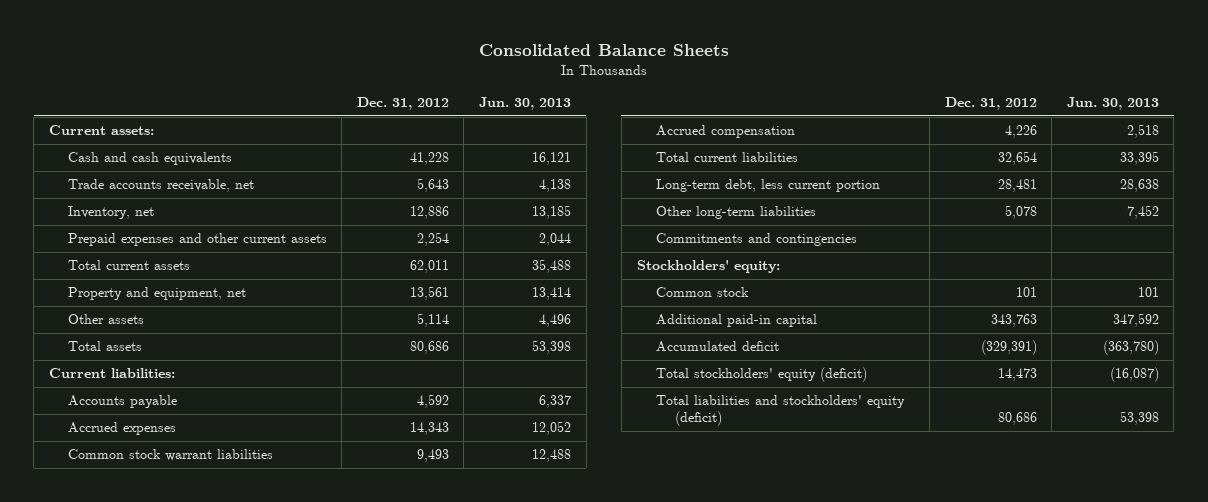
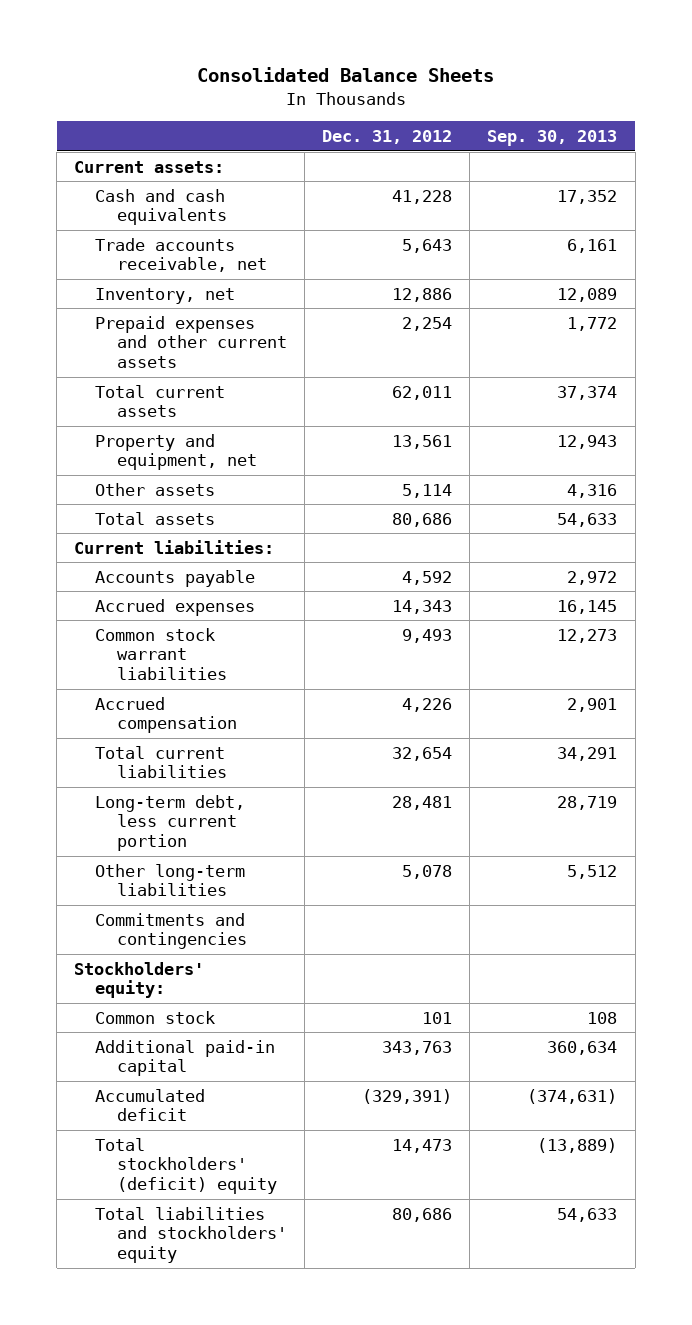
- | Dec. 31, 2012 | Jun. 30, 2013
+ | Dec. 31, 2012 | Sep. 30, 2013
- Total stockholders' equity (deficit) | 14,473 | (16,087)
- Total liabilities and stockholders' equity (deficit) | 80,686 | 53,398
+ Total stockholders' (deficit) equity | 14,473 | (13,889)
+ Total liabilities and stockholders' equity | 80,686 | 54,633

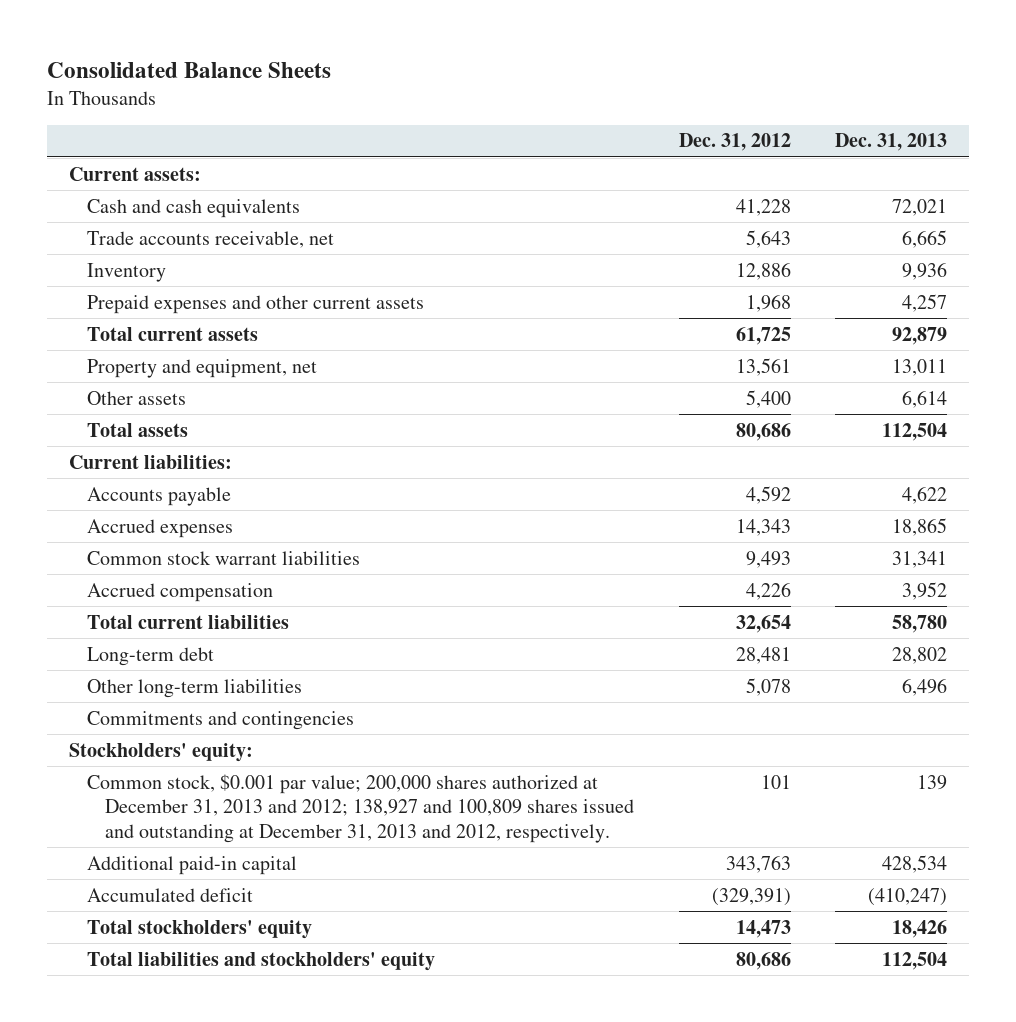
- | Dec. 31, 2012 | Sep. 30, 2013
+ | Dec. 31, 2012 | Dec. 31, 2013
- Inventory, net | 12,886 | 12,089
- Prepaid expenses and other current assets | 2,254 | 1,772
- Total current assets | 62,011 | 37,374
+ Inventory | 12,886 | 9,936
+ Prepaid expenses and other current assets | 1,968 | 4,257
+ Total current assets | 61,725 | 92,879
- Other assets | 5,114 | 4,316
+ Other assets | 5,400 | 6,614
- Long-term debt, less current portion | 28,481 | 28,719
+ Long-term debt | 28,481 | 28,802
- Common stock | 101 | 108
+ Common stock, $0.001 par value; 200,000 shares authorized at December 31, 2013 and 2012; 138,927 and 100,809 shares issued and outstanding at December 31, 2013 and 2012, respectively. | 101 | 139
- Total stockholders' (deficit) equity | 14,473 | (13,889)
+ Total stockholders' equity | 14,473 | 18,426

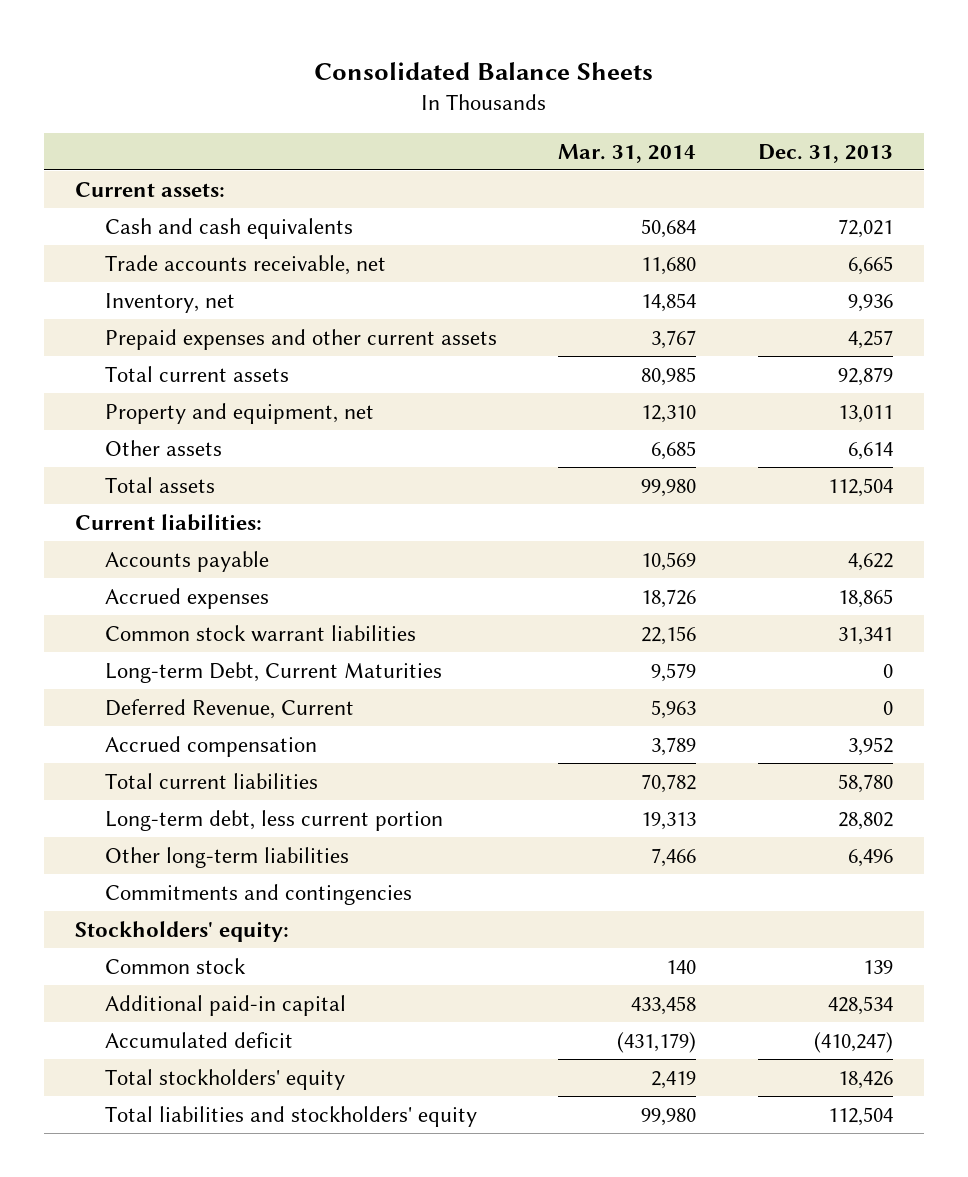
- | Dec. 31, 2012 | Dec. 31, 2013
+ | Mar. 31, 2014 | Dec. 31, 2013
- Inventory | 12,886 | 9,936
+ Inventory, net | 14,854 | 9,936
+ Long-term Debt, Current Maturities | 9,579 | 0
+ Deferred Revenue, Current | 5,963 | 0
- Long-term debt | 28,481 | 28,802
+ Long-term debt, less current portion | 19,313 | 28,802
- Common stock, $0.001 par value; 200,000 shares authorized at December 31, 2013 and 2012; 138,927 and 100,809 shares issued and outstanding at December 31, 2013 and 2012, respectively. | 101 | 139
+ Common stock | 140 | 139

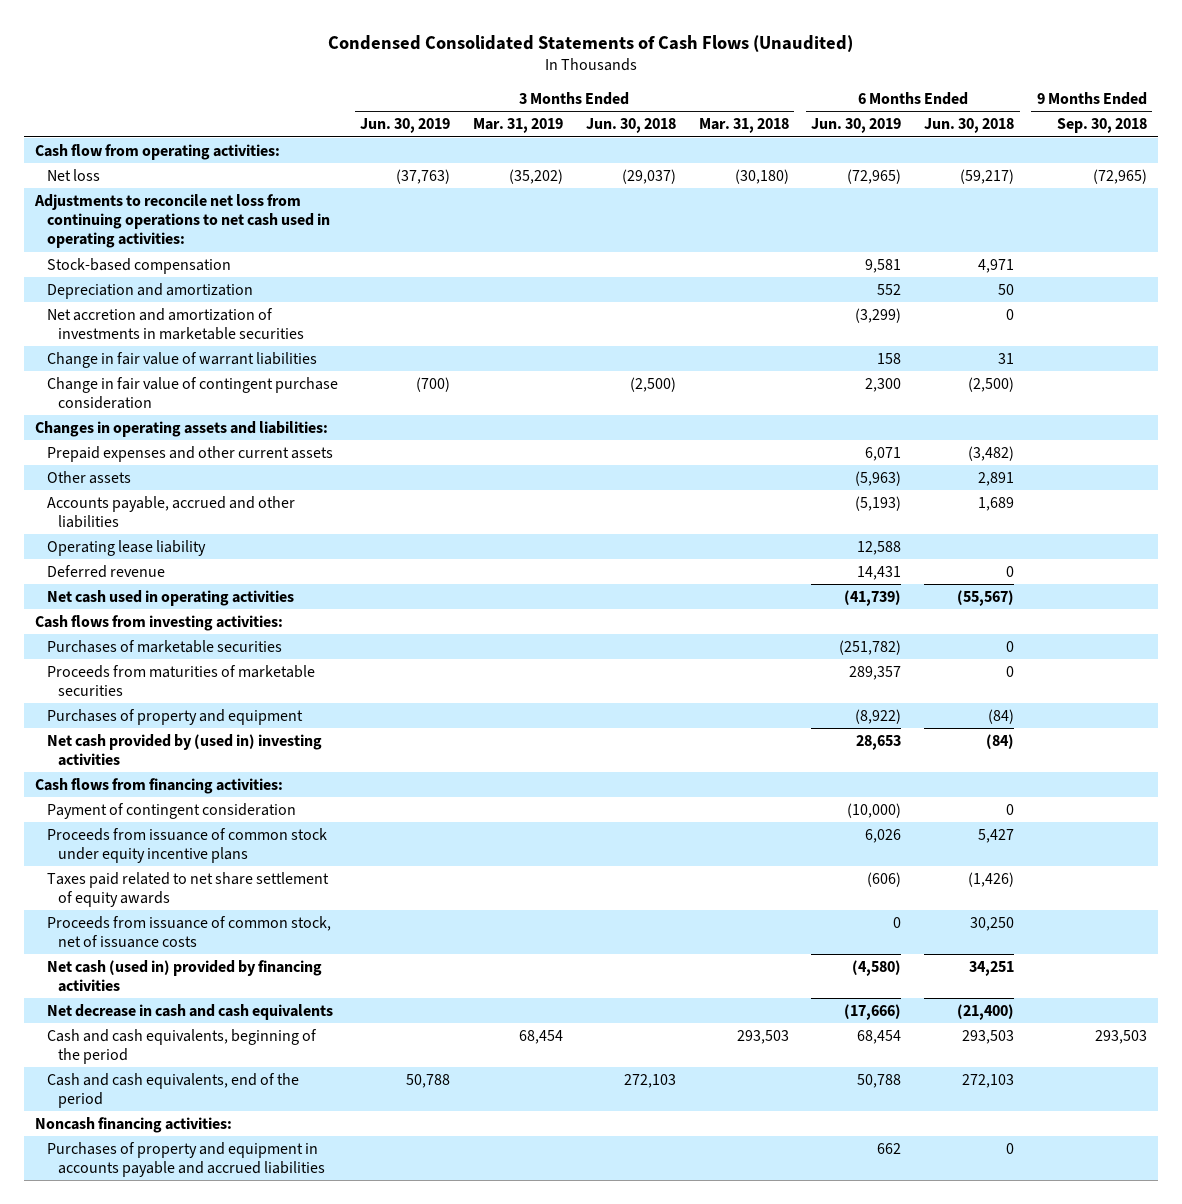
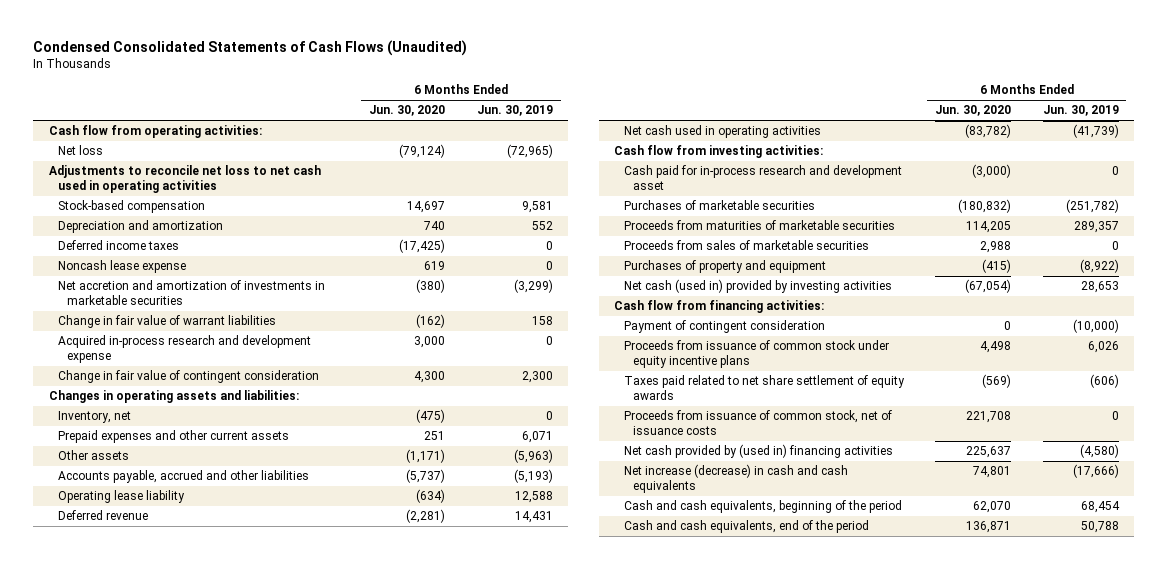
- | 3 Months Ended Jun. 30, 2019 | 3 Months Ended Mar. 31, 2019 | 3 Months Ended Jun. 30, 2018 | 3 Months Ended Mar. 31, 2018 | 6 Months Ended Jun. 30, 2019 | 6 Months Ended Jun. 30, 2018 | 9 Months Ended Sep. 30, 2018
+ | 6 Months Ended Jun. 30, 2020 | 6 Months Ended Jun. 30, 2019
- Adjustments to reconcile net loss from continuing operations to net cash used in operating activities:
+ Adjustments to reconcile net loss to net cash used in operating activities
+ Deferred income taxes | (17,425) | 0
+ Noncash lease expense | 619 | 0
- Change in fair value of contingent purchase consideration | (700) | | (2,500) | | 2,300 | (2,500) |
+ Acquired in-process research and development expense | 3,000 | 0
+ Change in fair value of contingent consideration | 4,300 | 2,300
+ Inventory, net | (475) | 0
- Cash flows from investing activities:
+ Cash flow from investing activities:
+ Cash paid for in-process research and development asset | (3,000) | 0
+ Proceeds from sales of marketable securities | 2,988 | 0
- Net cash provided by (used in) investing activities | | | | | 28,653 | (84) |
- Cash flows from financing activities:
+ Net cash (used in) provided by investing activities | (67,054) | 28,653
+ Cash flow from financing activities:
- Net cash (used in) provided by financing activities | | | | | (4,580) | 34,251 |
- Net decrease in cash and cash equivalents | | | | | (17,666) | (21,400) |
+ Net cash provided by (used in) financing activities | 225,637 | (4,580)
+ Net increase (decrease) in cash and cash equivalents | 74,801 | (17,666)
- Noncash financing activities:
- Purchases of property and equipment in accounts payable and accrued liabilities | | | | | 662 | 0 |

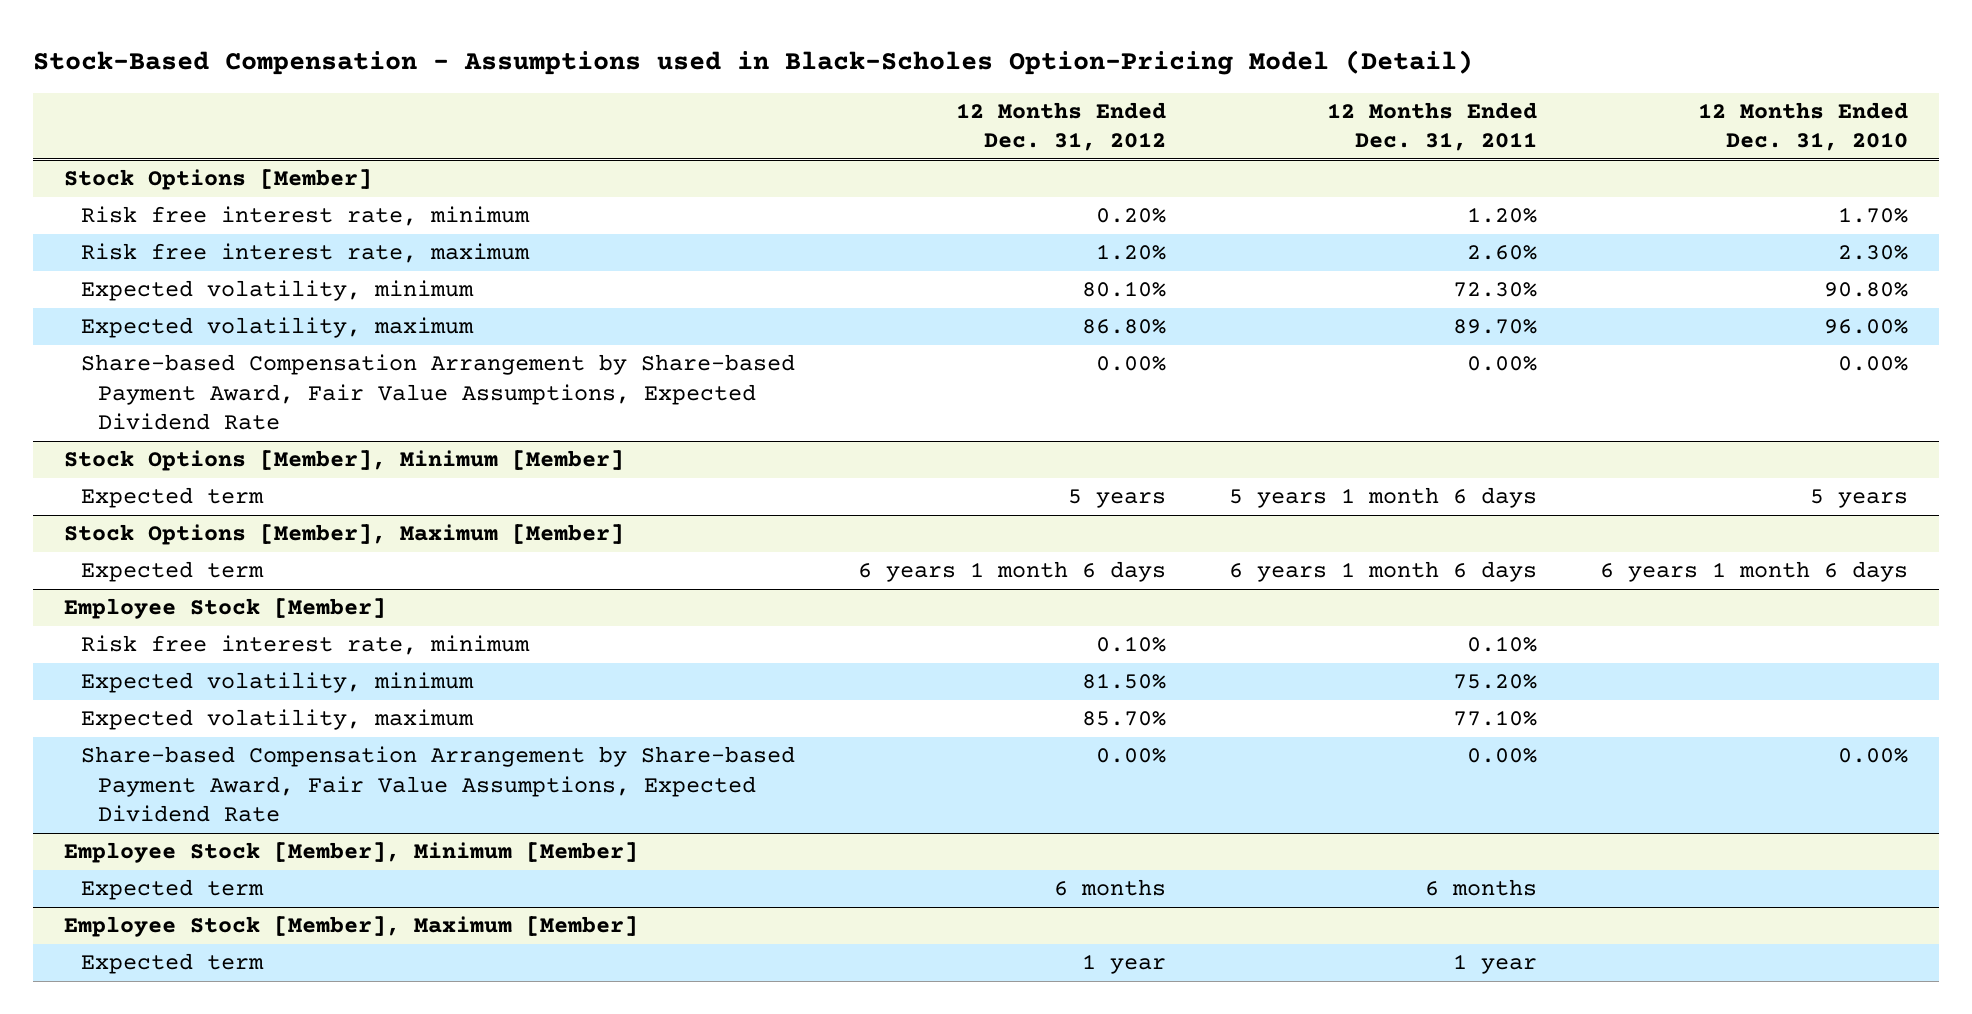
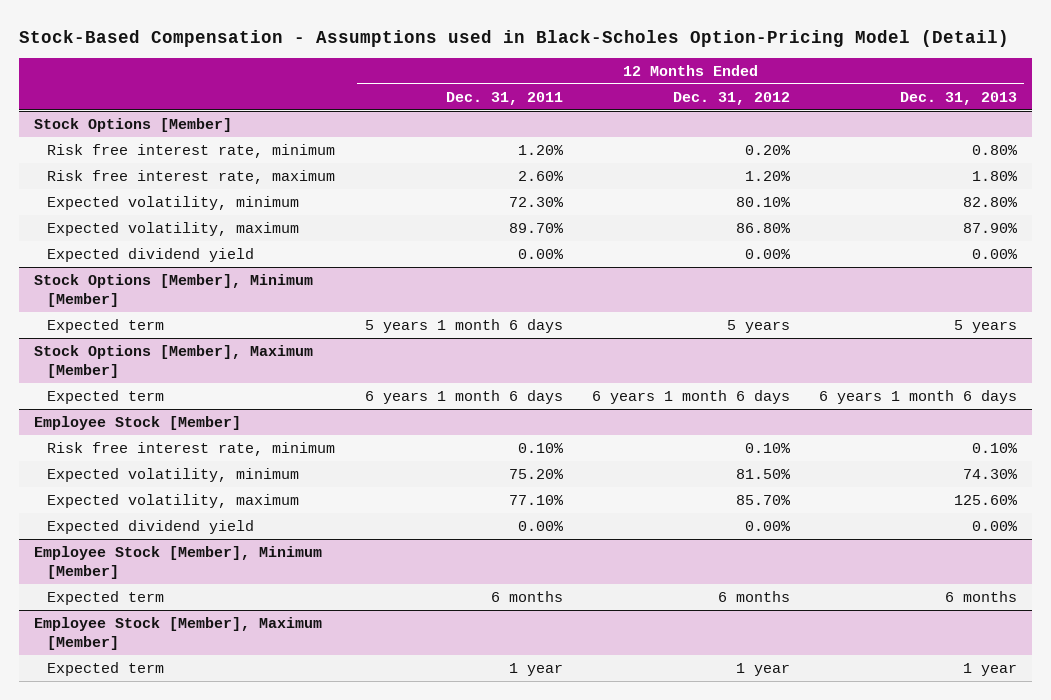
- | 12 Months Ended Dec. 31, 2012 | 12 Months Ended Dec. 31, 2011 | 12 Months Ended Dec. 31, 2010
+ | 12 Months Ended Dec. 31, 2011 | 12 Months Ended Dec. 31, 2012 | 12 Months Ended Dec. 31, 2013
@ Stock Options [Member]
- Share-based Compensation Arrangement by Share-based Payment Award, Fair Value Assumptions, Expected Dividend Rate | 0.00% | 0.00% | 0.00%
+ Expected dividend yield | 0.00% | 0.00% | 0.00%
@ Employee Stock [Member]
- Share-based Compensation Arrangement by Share-based Payment Award, Fair Value Assumptions, Expected Dividend Rate | 0.00% | 0.00% | 0.00%
+ Expected dividend yield | 0.00% | 0.00% | 0.00%

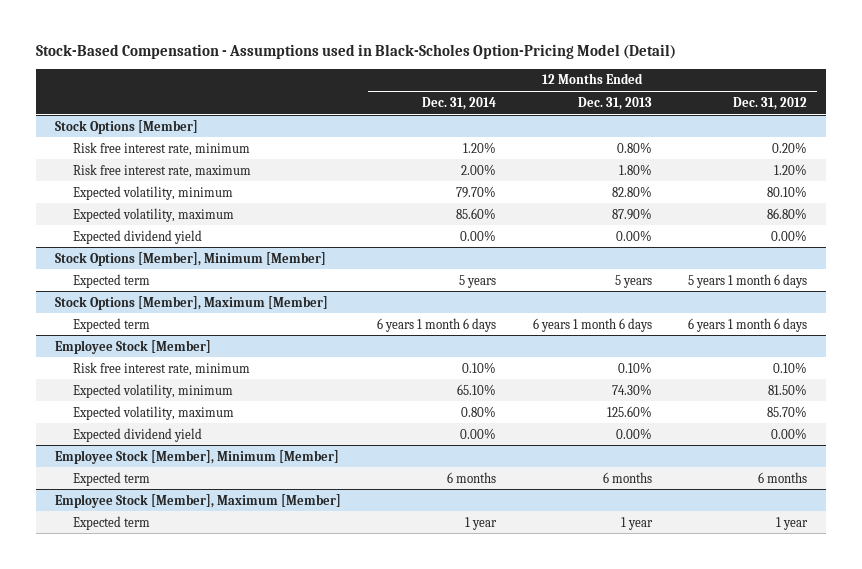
- | 12 Months Ended Dec. 31, 2011 | 12 Months Ended Dec. 31, 2012 | 12 Months Ended Dec. 31, 2013
+ | 12 Months Ended Dec. 31, 2014 | 12 Months Ended Dec. 31, 2013 | 12 Months Ended Dec. 31, 2012
@ Stock Options [Member], Minimum [Member]
- Expected term | 5 years 1 month 6 days | 5 years | 5 years
+ Expected term | 5 years | 5 years | 5 years 1 month 6 days

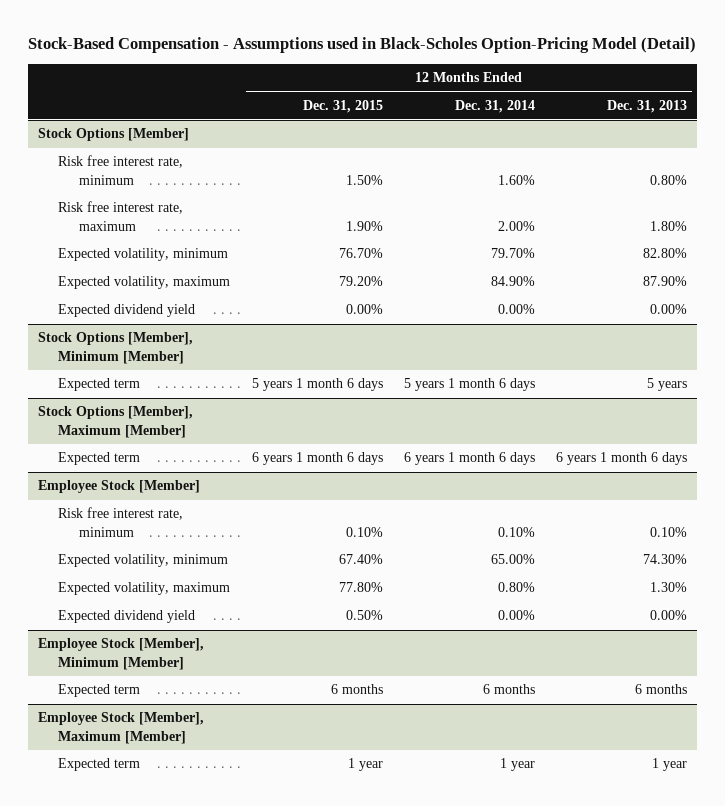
- | 12 Months Ended Dec. 31, 2014 | 12 Months Ended Dec. 31, 2013 | 12 Months Ended Dec. 31, 2012
+ | 12 Months Ended Dec. 31, 2015 | 12 Months Ended Dec. 31, 2014 | 12 Months Ended Dec. 31, 2013
@ Stock Options [Member]
- Risk free interest rate, minimum | 1.20% | 0.80% | 0.20%
+ Risk free interest rate, minimum | 1.50% | 1.60% | 0.80%
- Expected volatility, maximum | 85.60% | 87.90% | 86.80%
+ Expected volatility, maximum | 79.20% | 84.90% | 87.90%
@ Stock Options [Member], Minimum [Member]
- Expected term | 5 years | 5 years | 5 years 1 month 6 days
+ Expected term | 5 years 1 month 6 days | 5 years 1 month 6 days | 5 years
@ Employee Stock [Member]
- Expected volatility, minimum | 65.10% | 74.30% | 81.50%
- Expected volatility, maximum | 0.80% | 125.60% | 85.70%
+ Expected volatility, minimum | 67.40% | 65.00% | 74.30%
+ Expected volatility, maximum | 77.80% | 0.80% | 1.30%

